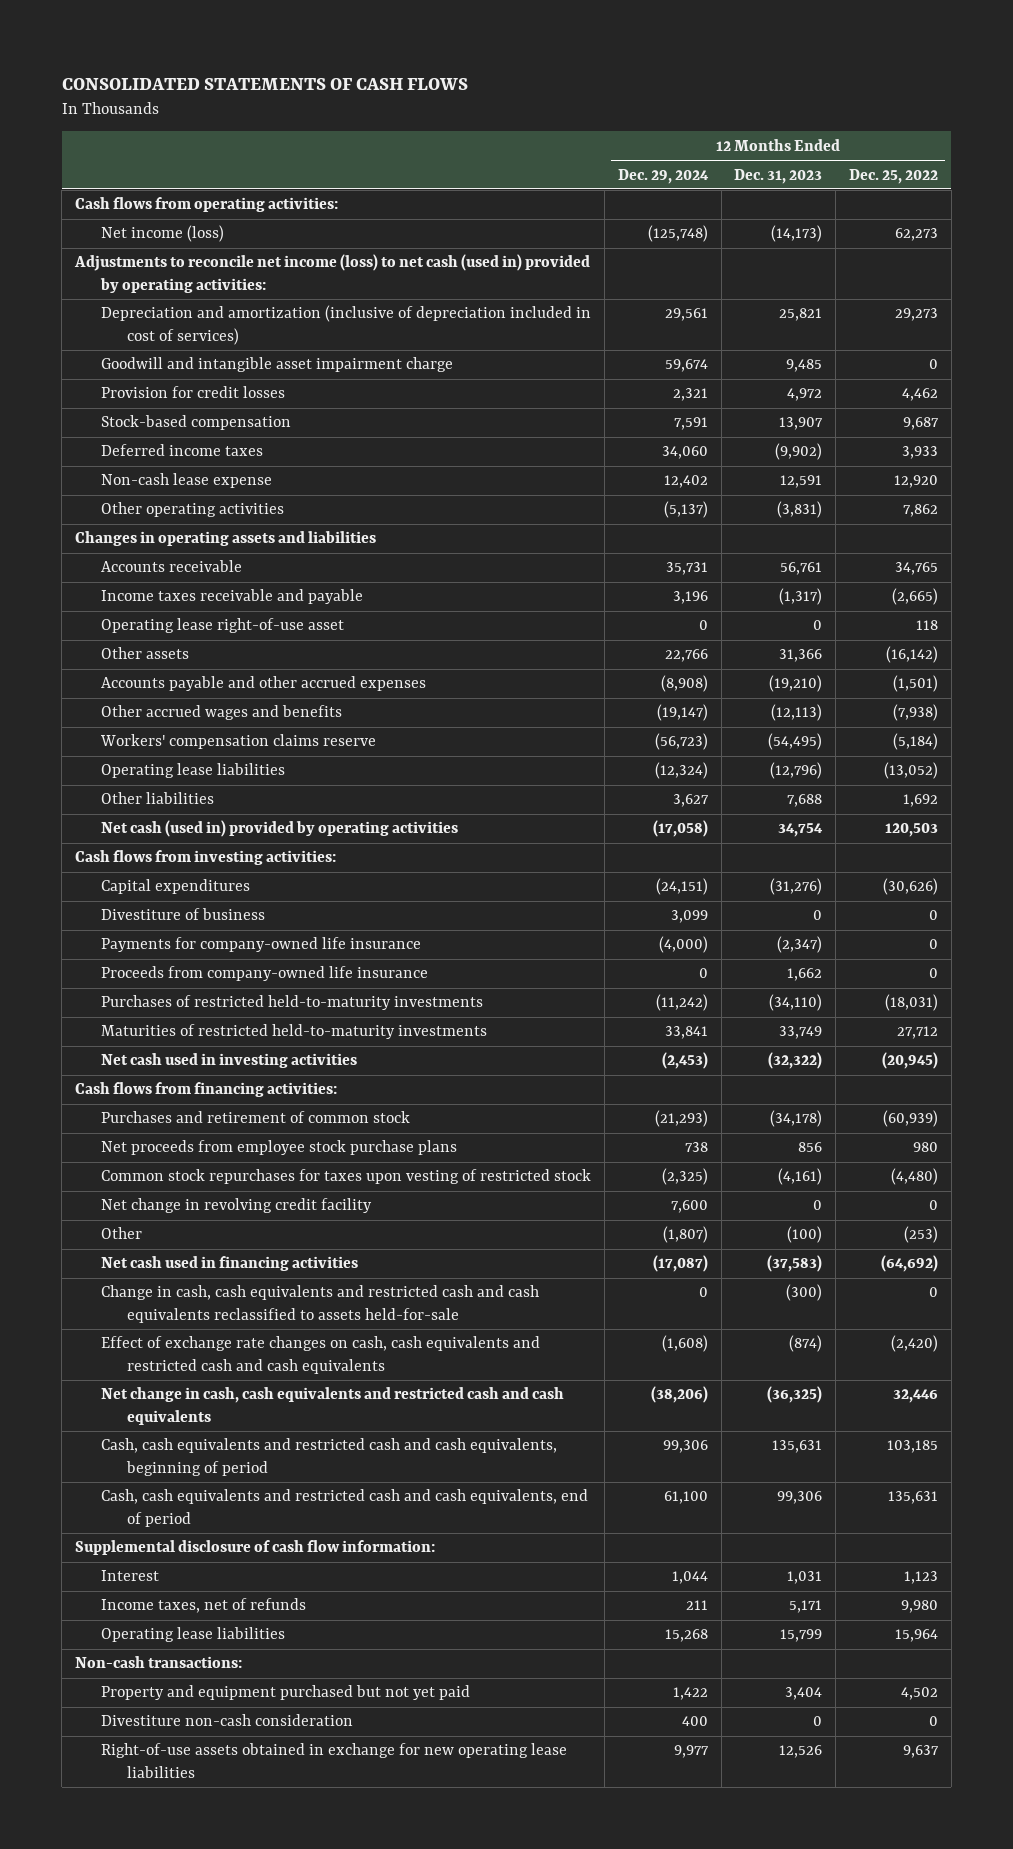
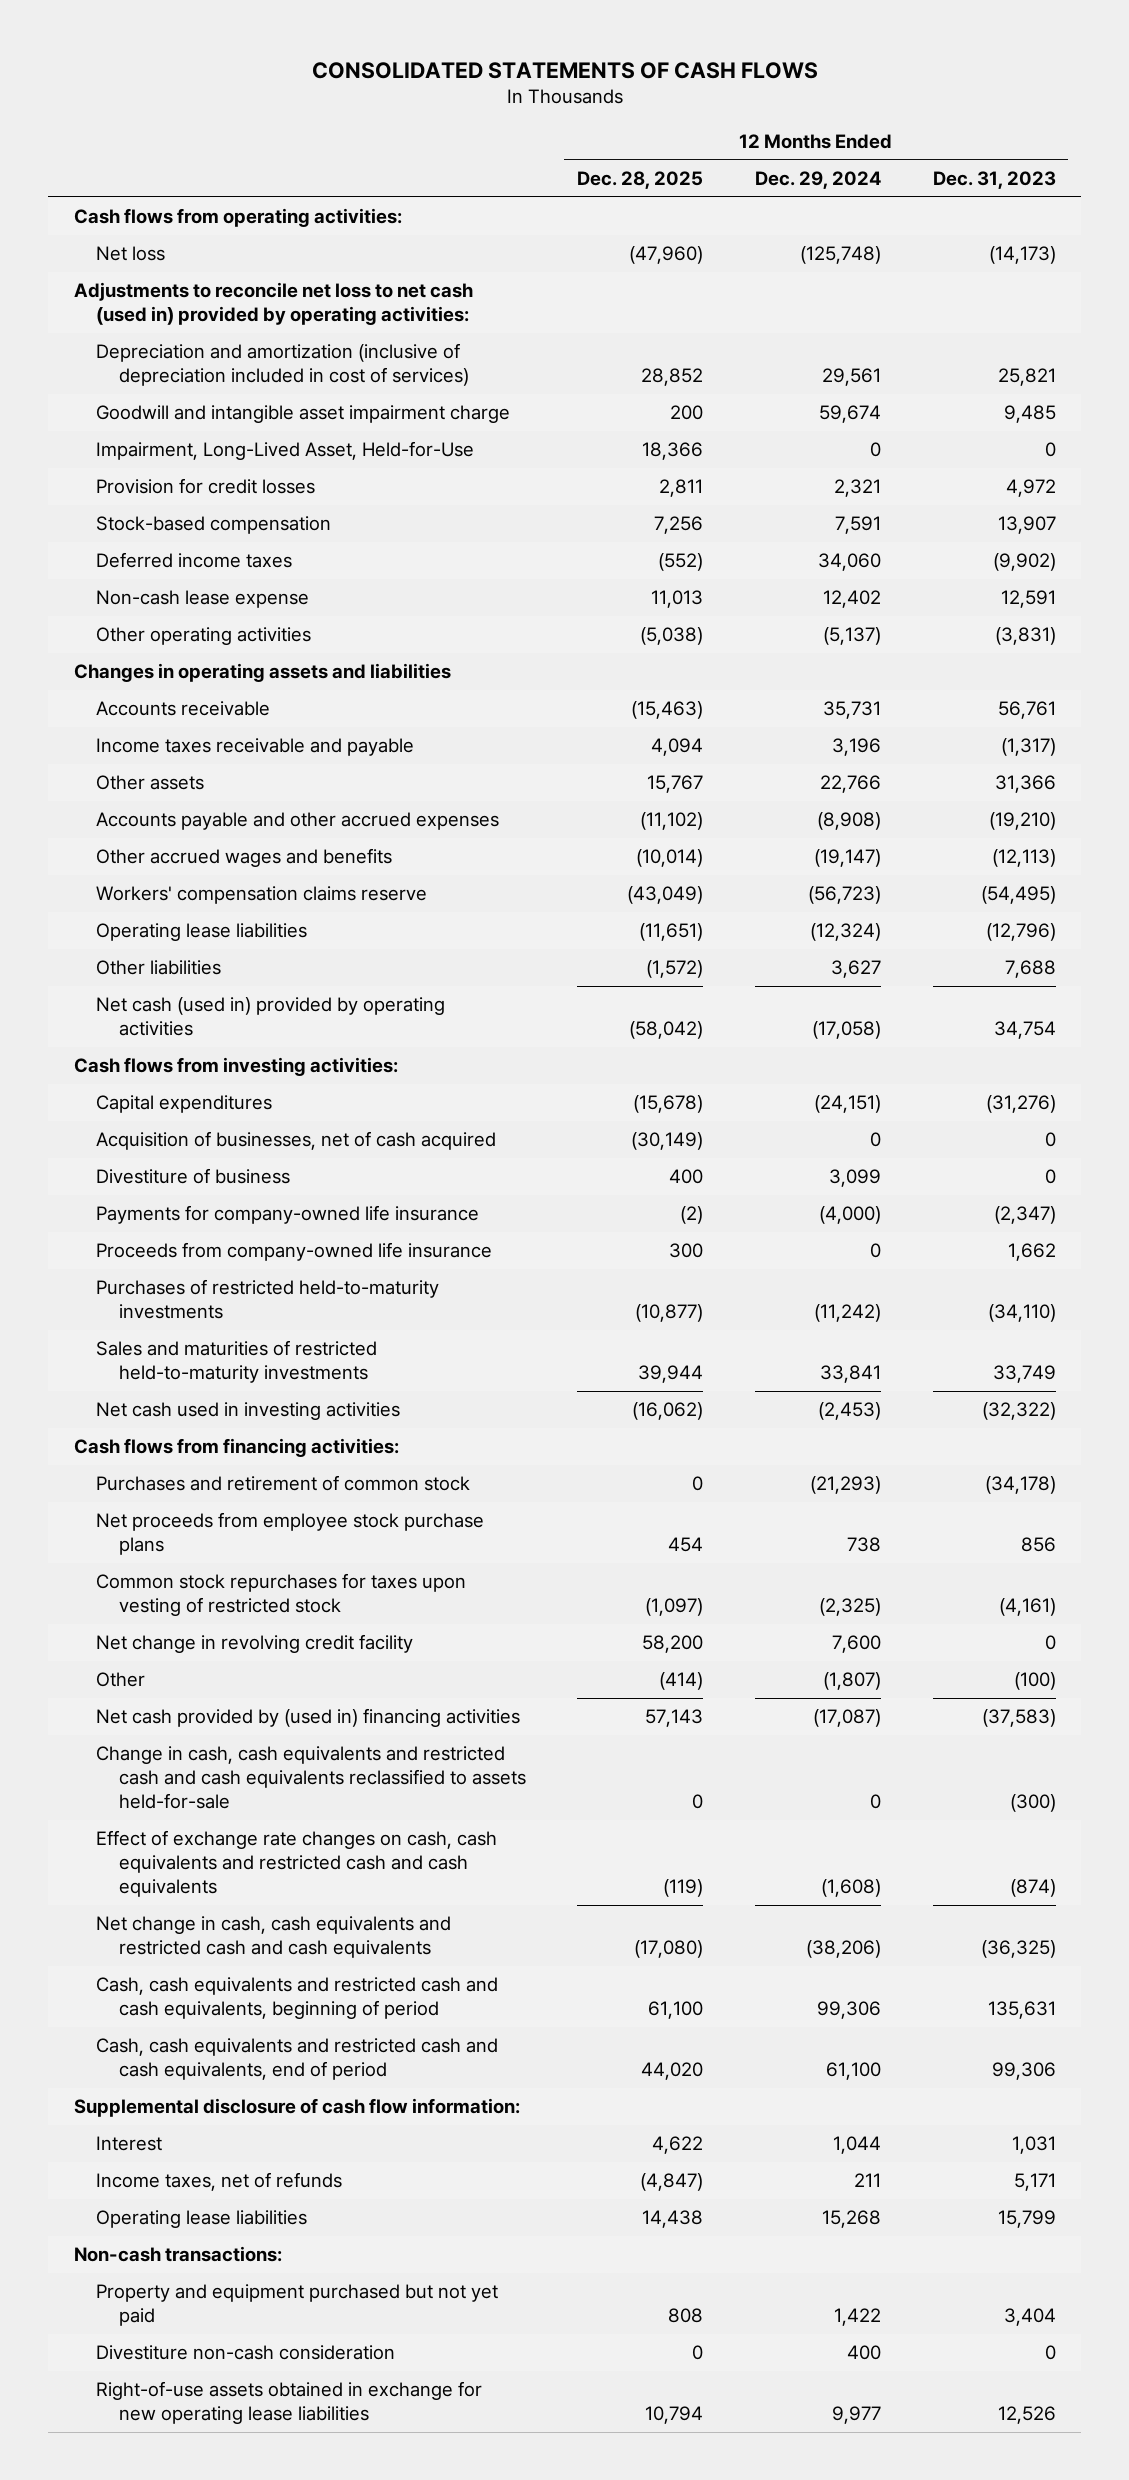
- | 12 Months Ended Dec. 29, 2024 | 12 Months Ended Dec. 31, 2023 | 12 Months Ended Dec. 25, 2022
+ | 12 Months Ended Dec. 28, 2025 | 12 Months Ended Dec. 29, 2024 | 12 Months Ended Dec. 31, 2023
- Net income (loss) | (125,748) | (14,173) | 62,273
- Adjustments to reconcile net income (loss) to net cash (used in) provided by operating activities:
+ Net loss | (47,960) | (125,748) | (14,173)
+ Adjustments to reconcile net loss to net cash (used in) provided by operating activities:
+ Impairment, Long-Lived Asset, Held-for-Use | 18,366 | 0 | 0
- Operating lease right-of-use asset | 0 | 0 | 118
+ Acquisition of businesses, net of cash acquired | (30,149) | 0 | 0
- Maturities of restricted held-to-maturity investments | 33,841 | 33,749 | 27,712
+ Sales and maturities of restricted held-to-maturity investments | 39,944 | 33,841 | 33,749
- Net cash used in financing activities | (17,087) | (37,583) | (64,692)
+ Net cash provided by (used in) financing activities | 57,143 | (17,087) | (37,583)

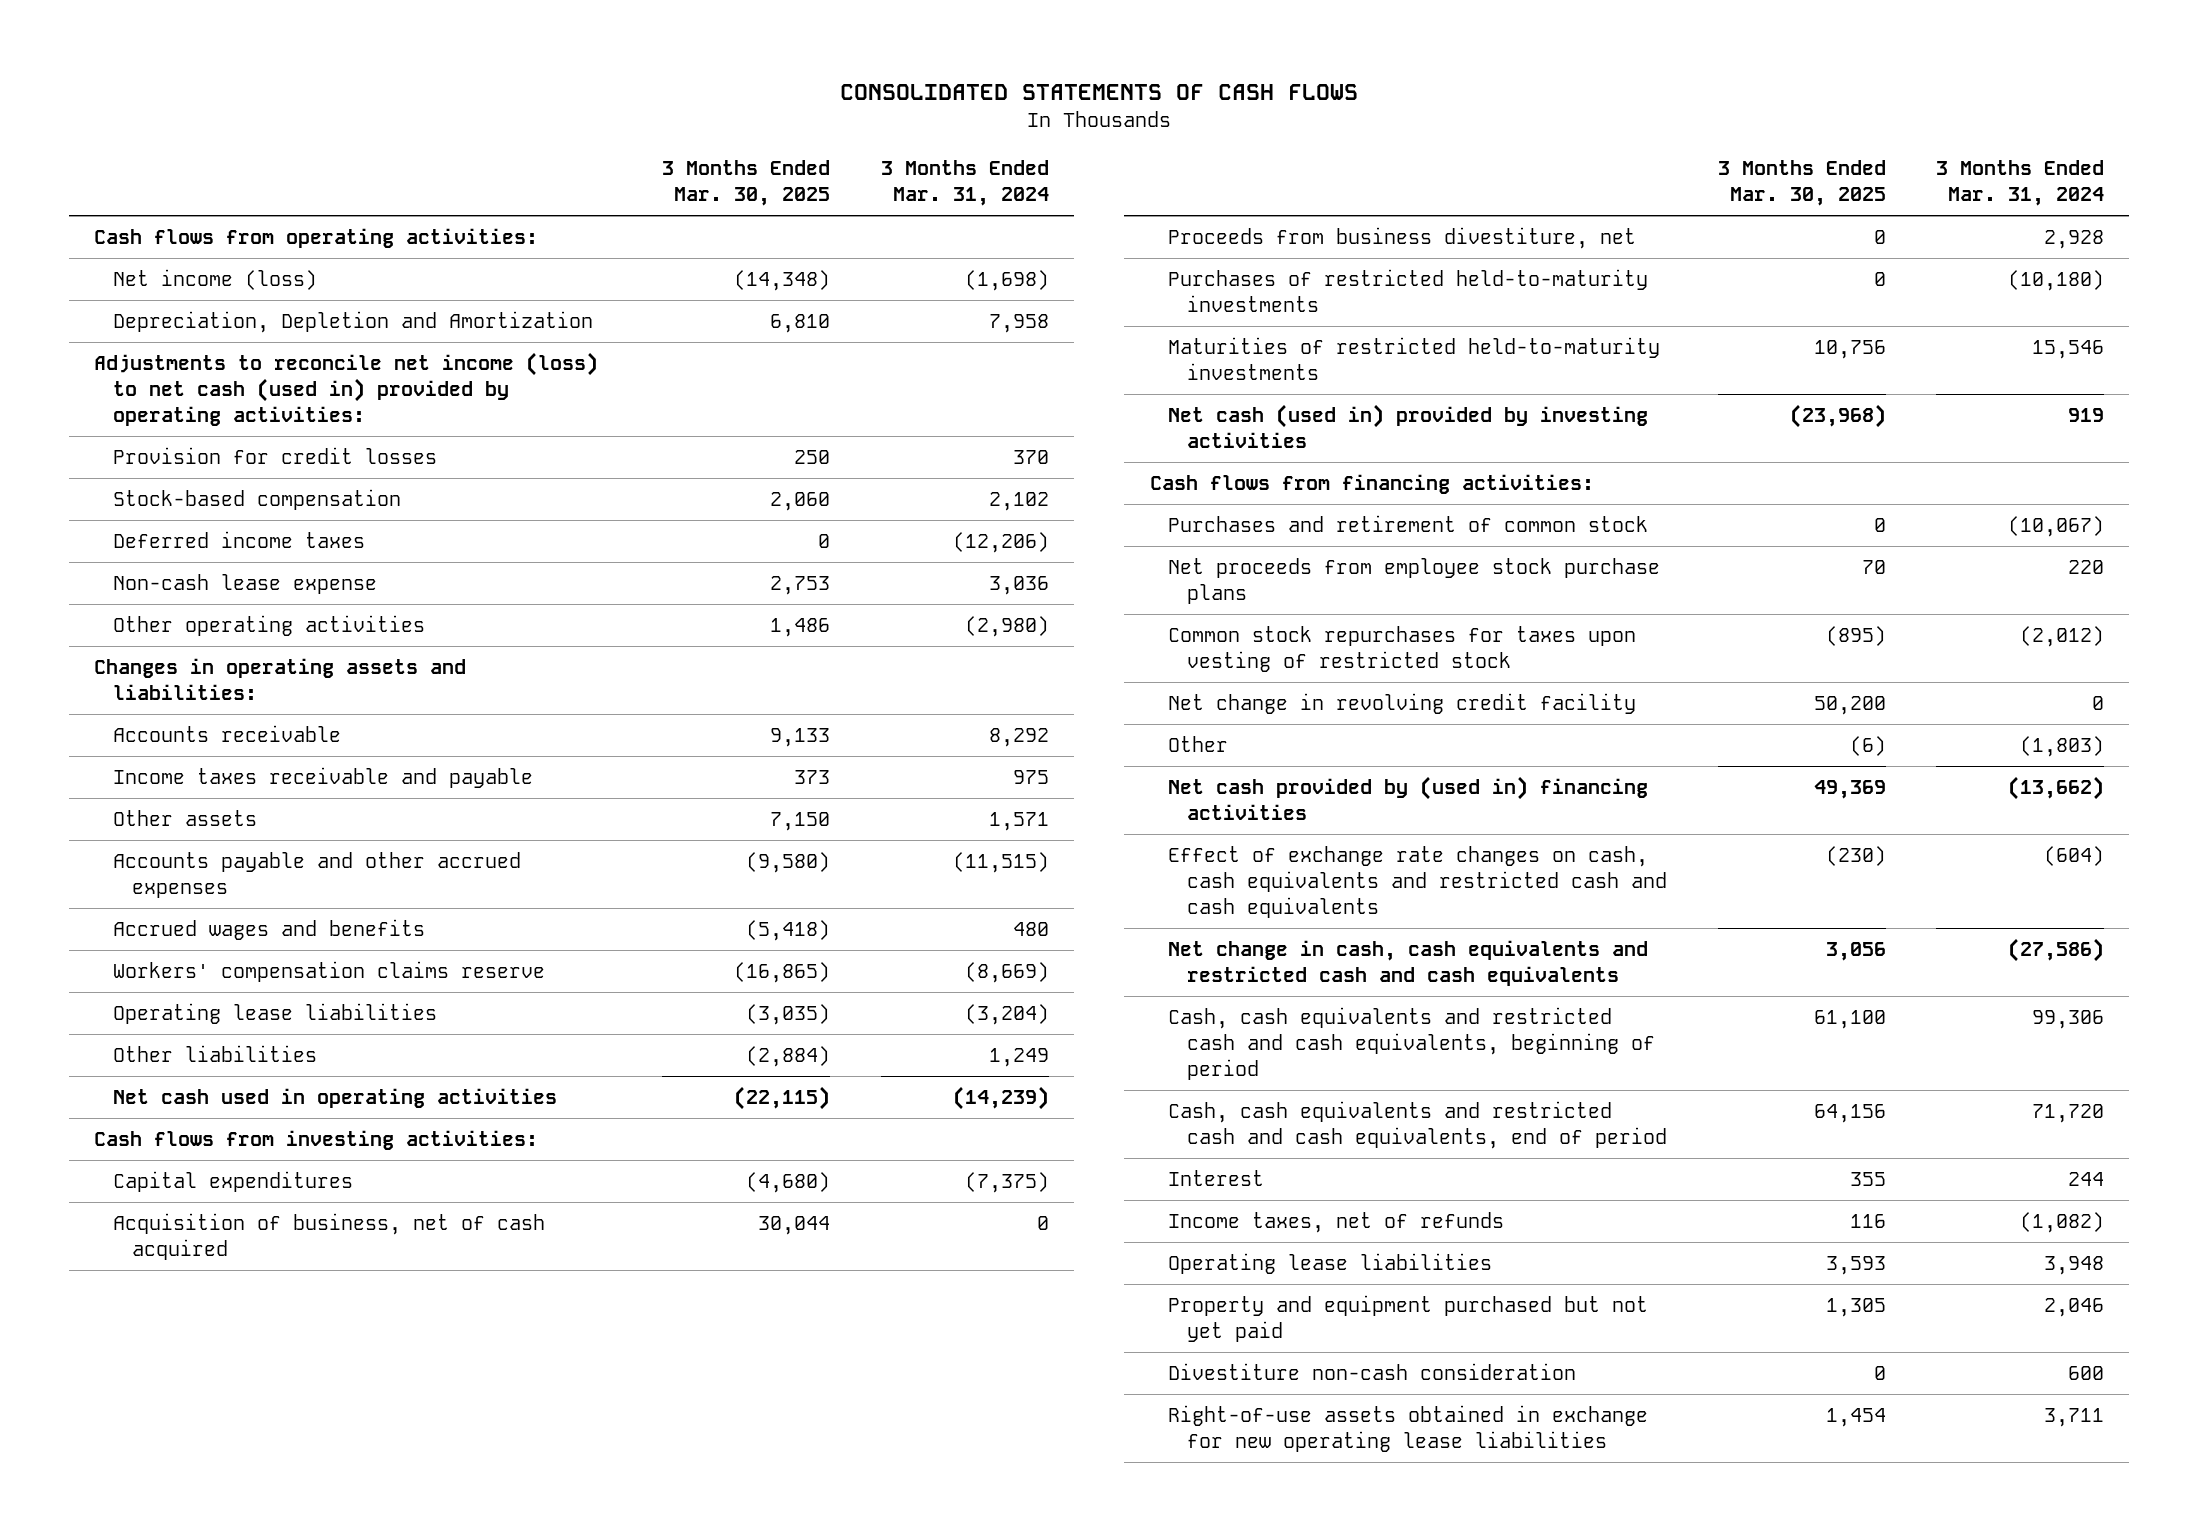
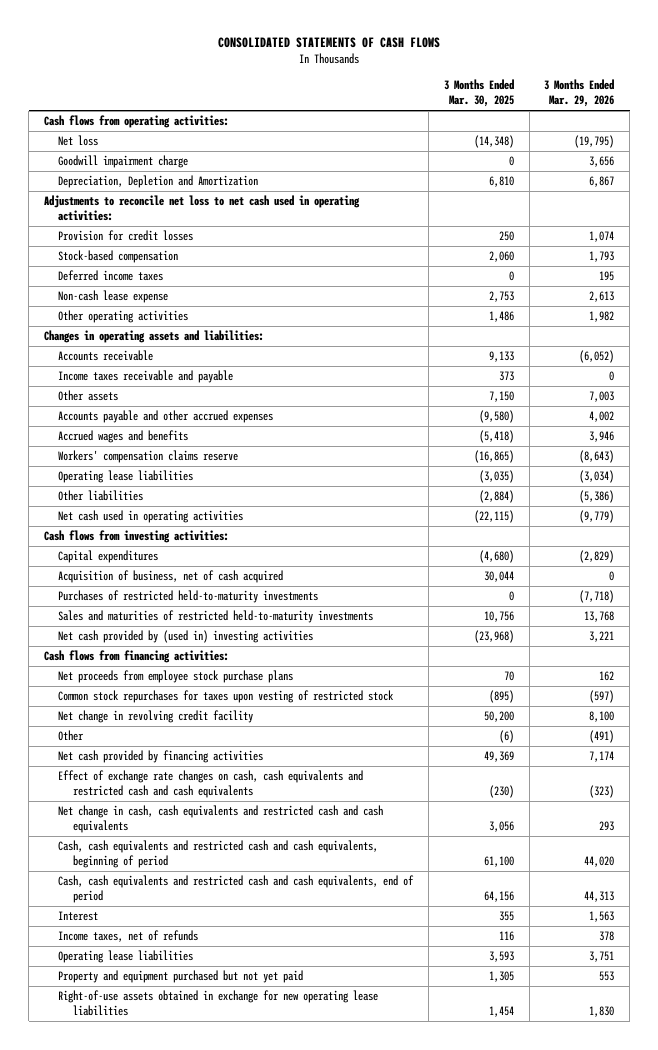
- | 3 Months Ended Mar. 30, 2025 | 3 Months Ended Mar. 31, 2024
+ | 3 Months Ended Mar. 30, 2025 | 3 Months Ended Mar. 29, 2026
- Net income (loss) | (14,348) | (1,698)
+ Net loss | (14,348) | (19,795)
+ Goodwill impairment charge | 0 | 3,656
- Adjustments to reconcile net income (loss) to net cash (used in) provided by operating activities:
+ Adjustments to reconcile net loss to net cash used in operating activities:
- Proceeds from business divestiture, net | 0 | 2,928
- Maturities of restricted held-to-maturity investments | 10,756 | 15,546
- Net cash (used in) provided by investing activities | (23,968) | 919
+ Sales and maturities of restricted held-to-maturity investments | 10,756 | 13,768
+ Net cash provided by (used in) investing activities | (23,968) | 3,221
- Purchases and retirement of common stock | 0 | (10,067)
- Net cash provided by (used in) financing activities | 49,369 | (13,662)
+ Net cash provided by financing activities | 49,369 | 7,174
- Divestiture non-cash consideration | 0 | 600

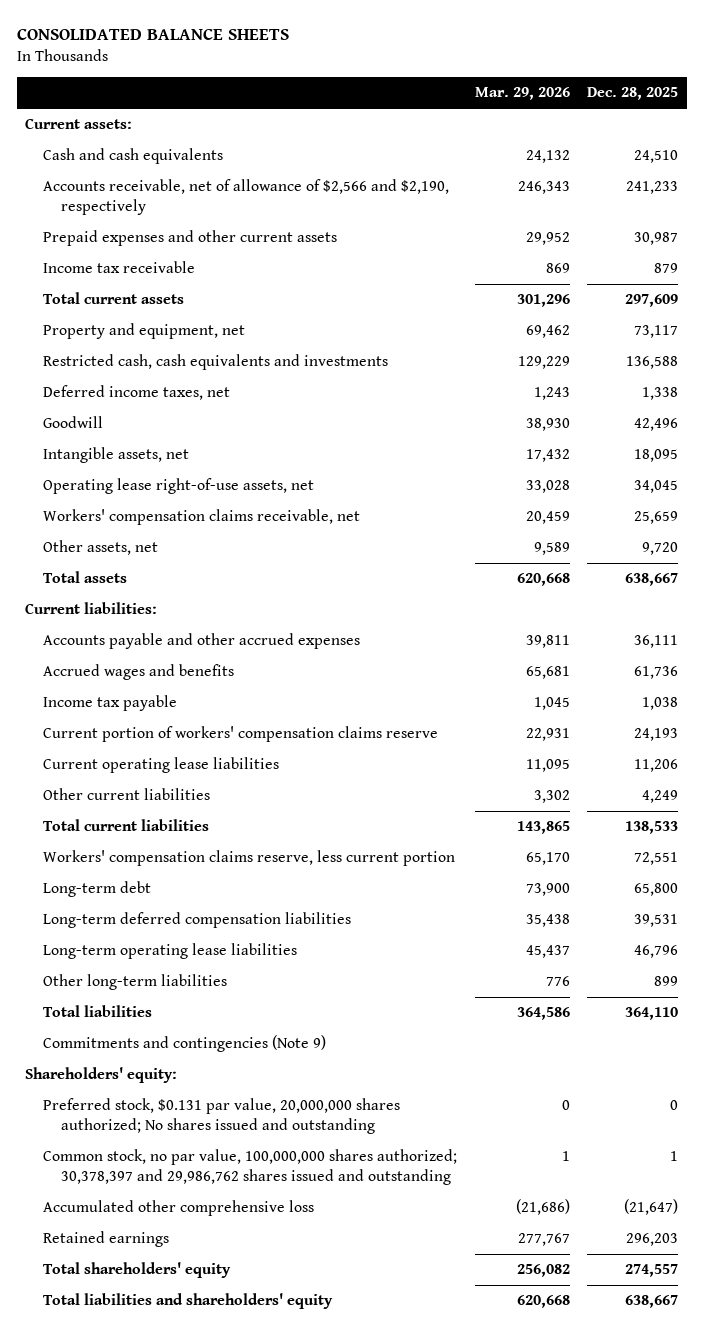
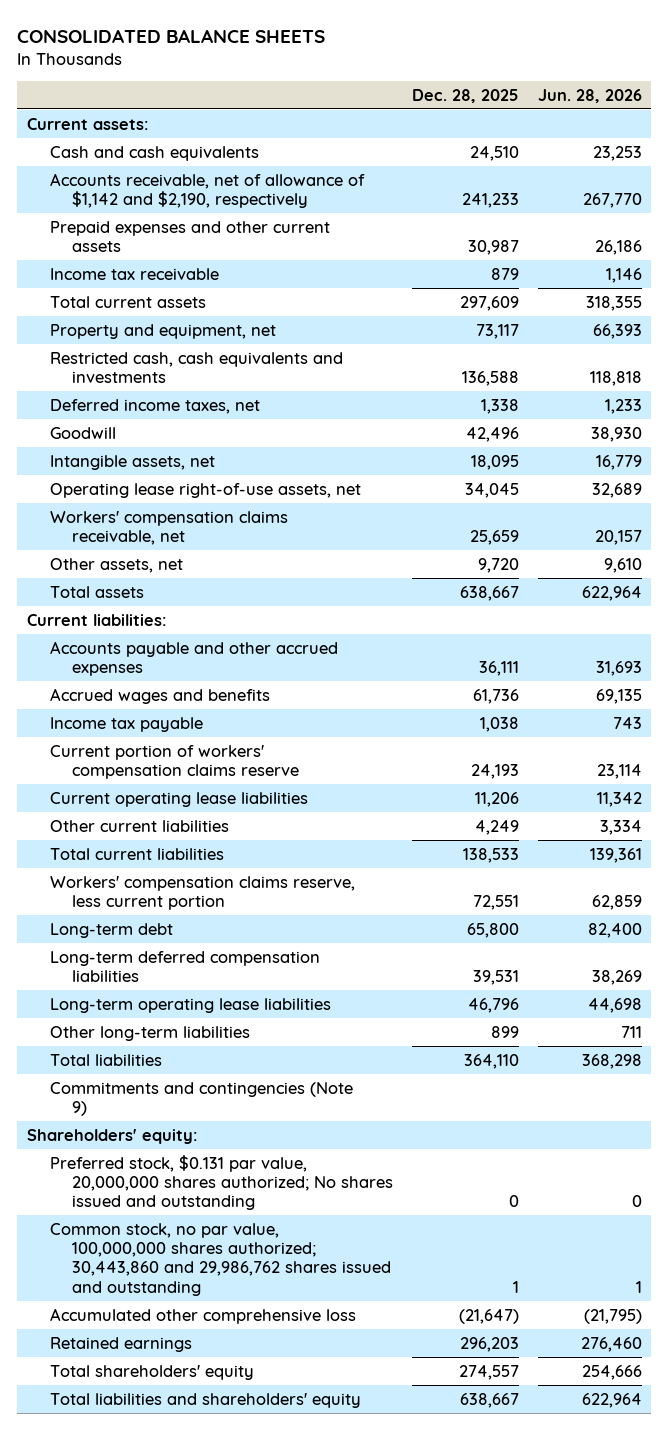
- | Mar. 29, 2026 | Dec. 28, 2025
+ | Dec. 28, 2025 | Jun. 28, 2026
- Accounts receivable, net of allowance of $2,566 and $2,190, respectively | 246,343 | 241,233
+ Accounts receivable, net of allowance of $1,142 and $2,190, respectively | 241,233 | 267,770
- Common stock, no par value, 100,000,000 shares authorized; 30,378,397 and 29,986,762 shares issued and outstanding | 1 | 1
+ Common stock, no par value, 100,000,000 shares authorized; 30,443,860 and 29,986,762 shares issued and outstanding | 1 | 1

